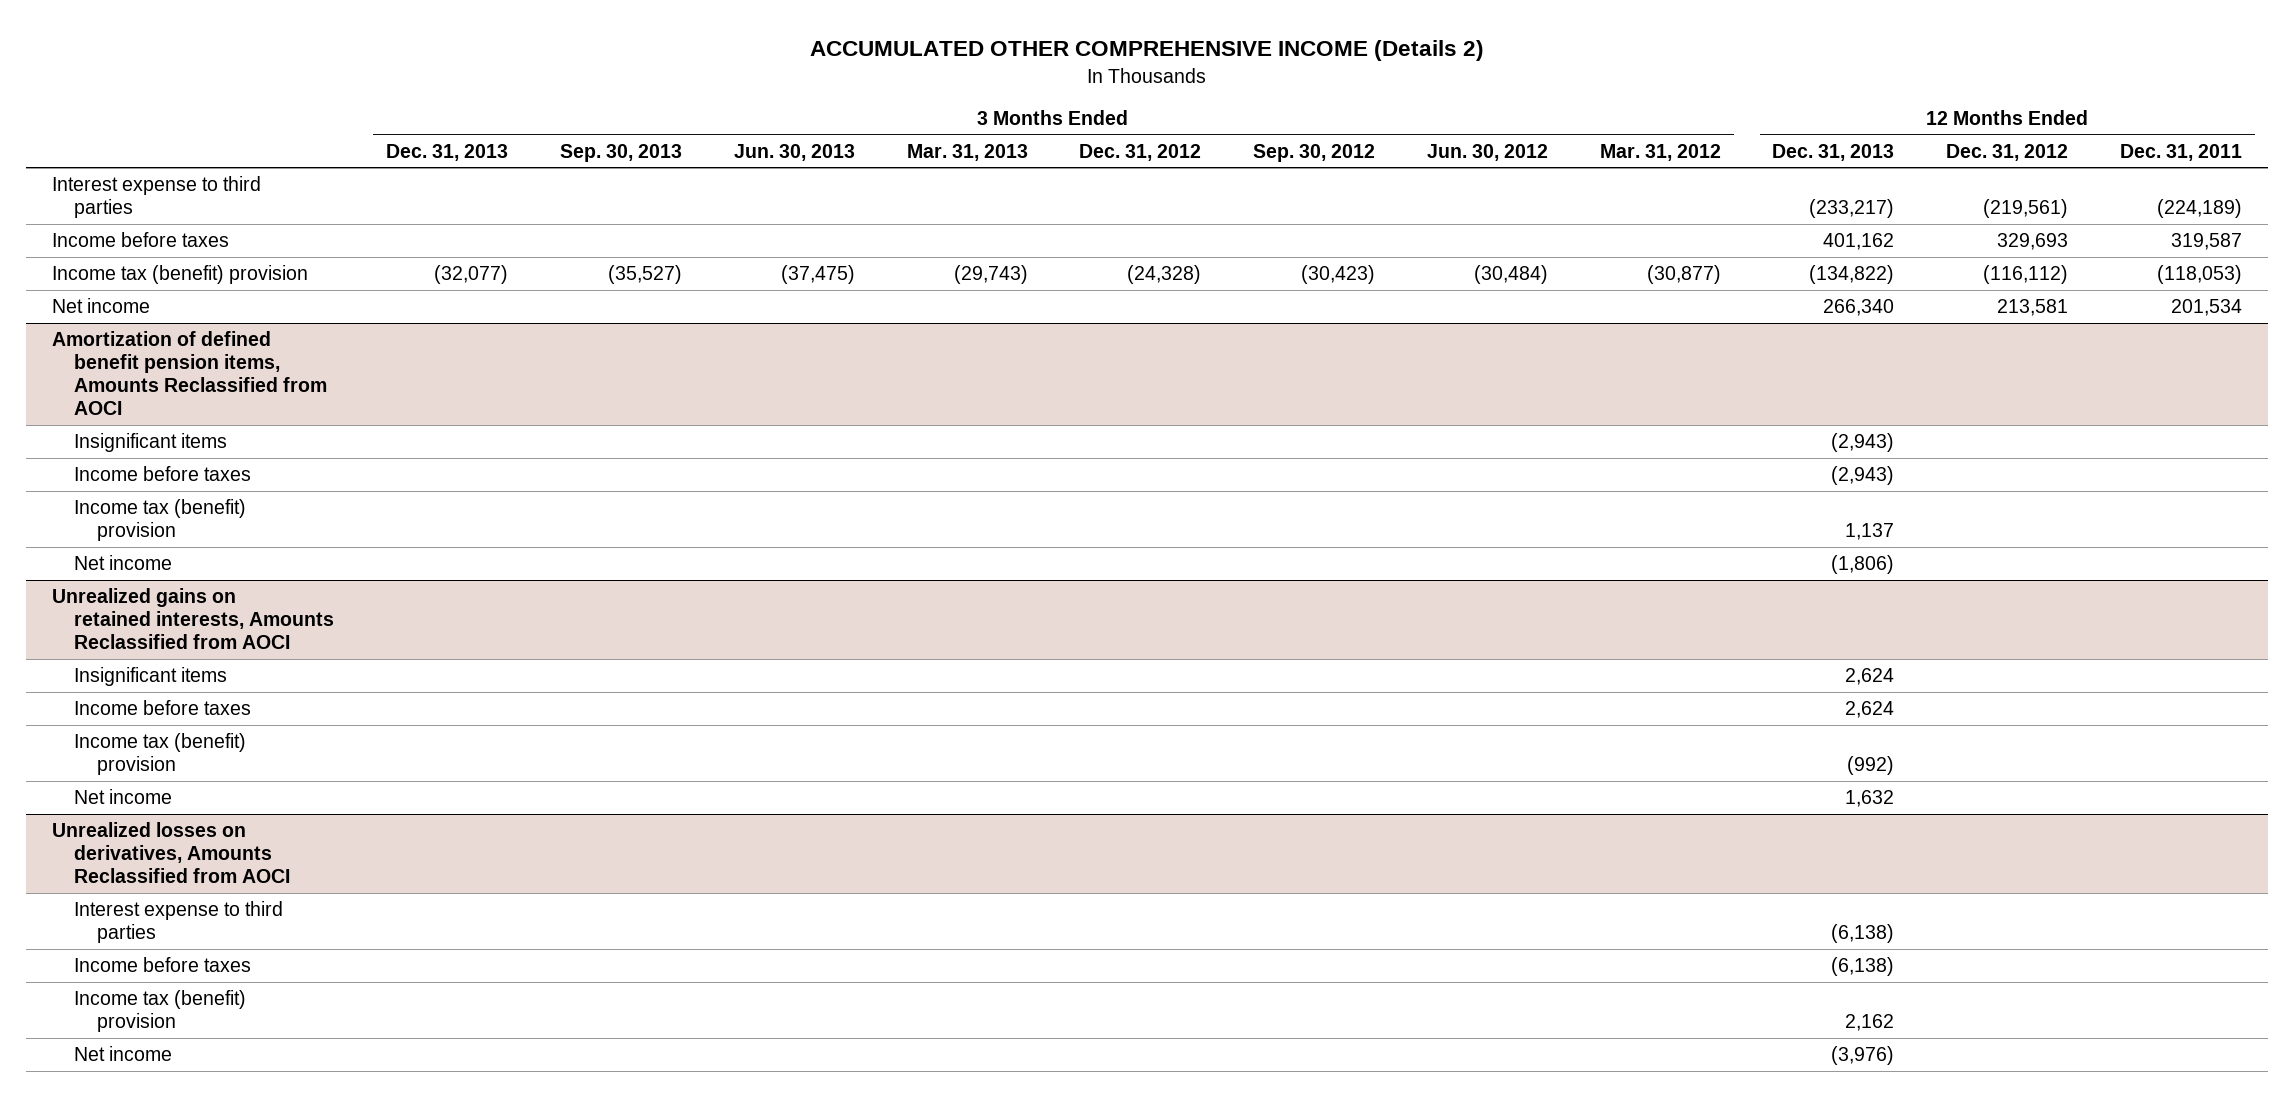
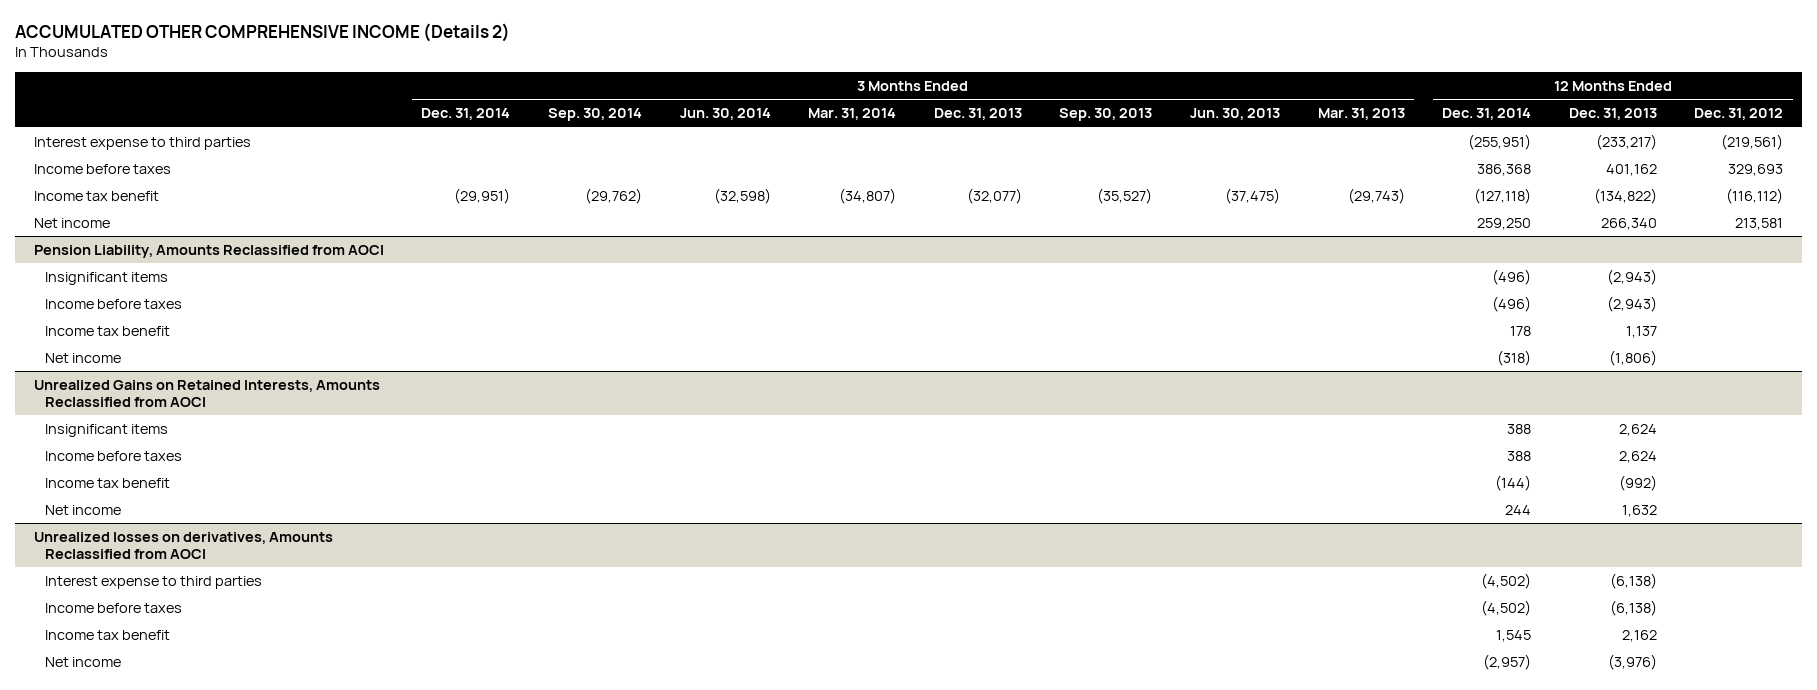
- | 3 Months Ended Dec. 31, 2013 | 3 Months Ended Sep. 30, 2013 | 3 Months Ended Jun. 30, 2013 | 3 Months Ended Mar. 31, 2013 | 3 Months Ended Dec. 31, 2012 | 3 Months Ended Sep. 30, 2012 | 3 Months Ended Jun. 30, 2012 | 3 Months Ended Mar. 31, 2012 | 12 Months Ended Dec. 31, 2013 | 12 Months Ended Dec. 31, 2012 | 12 Months Ended Dec. 31, 2011
+ | 3 Months Ended Dec. 31, 2014 | 3 Months Ended Sep. 30, 2014 | 3 Months Ended Jun. 30, 2014 | 3 Months Ended Mar. 31, 2014 | 3 Months Ended Dec. 31, 2013 | 3 Months Ended Sep. 30, 2013 | 3 Months Ended Jun. 30, 2013 | 3 Months Ended Mar. 31, 2013 | 12 Months Ended Dec. 31, 2014 | 12 Months Ended Dec. 31, 2013 | 12 Months Ended Dec. 31, 2012
- Income tax (benefit) provision | (32,077) | (35,527) | (37,475) | (29,743) | (24,328) | (30,423) | (30,484) | (30,877) | (134,822) | (116,112) | (118,053)
+ Income tax benefit | (29,951) | (29,762) | (32,598) | (34,807) | (32,077) | (35,527) | (37,475) | (29,743) | (127,118) | (134,822) | (116,112)
- Amortization of defined benefit pension items, Amounts Reclassified from AOCI
+ Pension Liability, Amounts Reclassified from AOCI
- Income tax (benefit) provision | | | | | | | | | 1,137 | |
+ Income tax benefit | | | | | | | | | 178 | 1,137 |
- Unrealized gains on retained interests, Amounts Reclassified from AOCI
+ Unrealized Gains on Retained Interests, Amounts Reclassified from AOCI
- Income tax (benefit) provision | | | | | | | | | (992) | |
+ Income tax benefit | | | | | | | | | (144) | (992) |
@ Unrealized losses on derivatives, Amounts Reclassified from AOCI
- Income tax (benefit) provision | | | | | | | | | 2,162 | |
+ Income tax benefit | | | | | | | | | 1,545 | 2,162 |

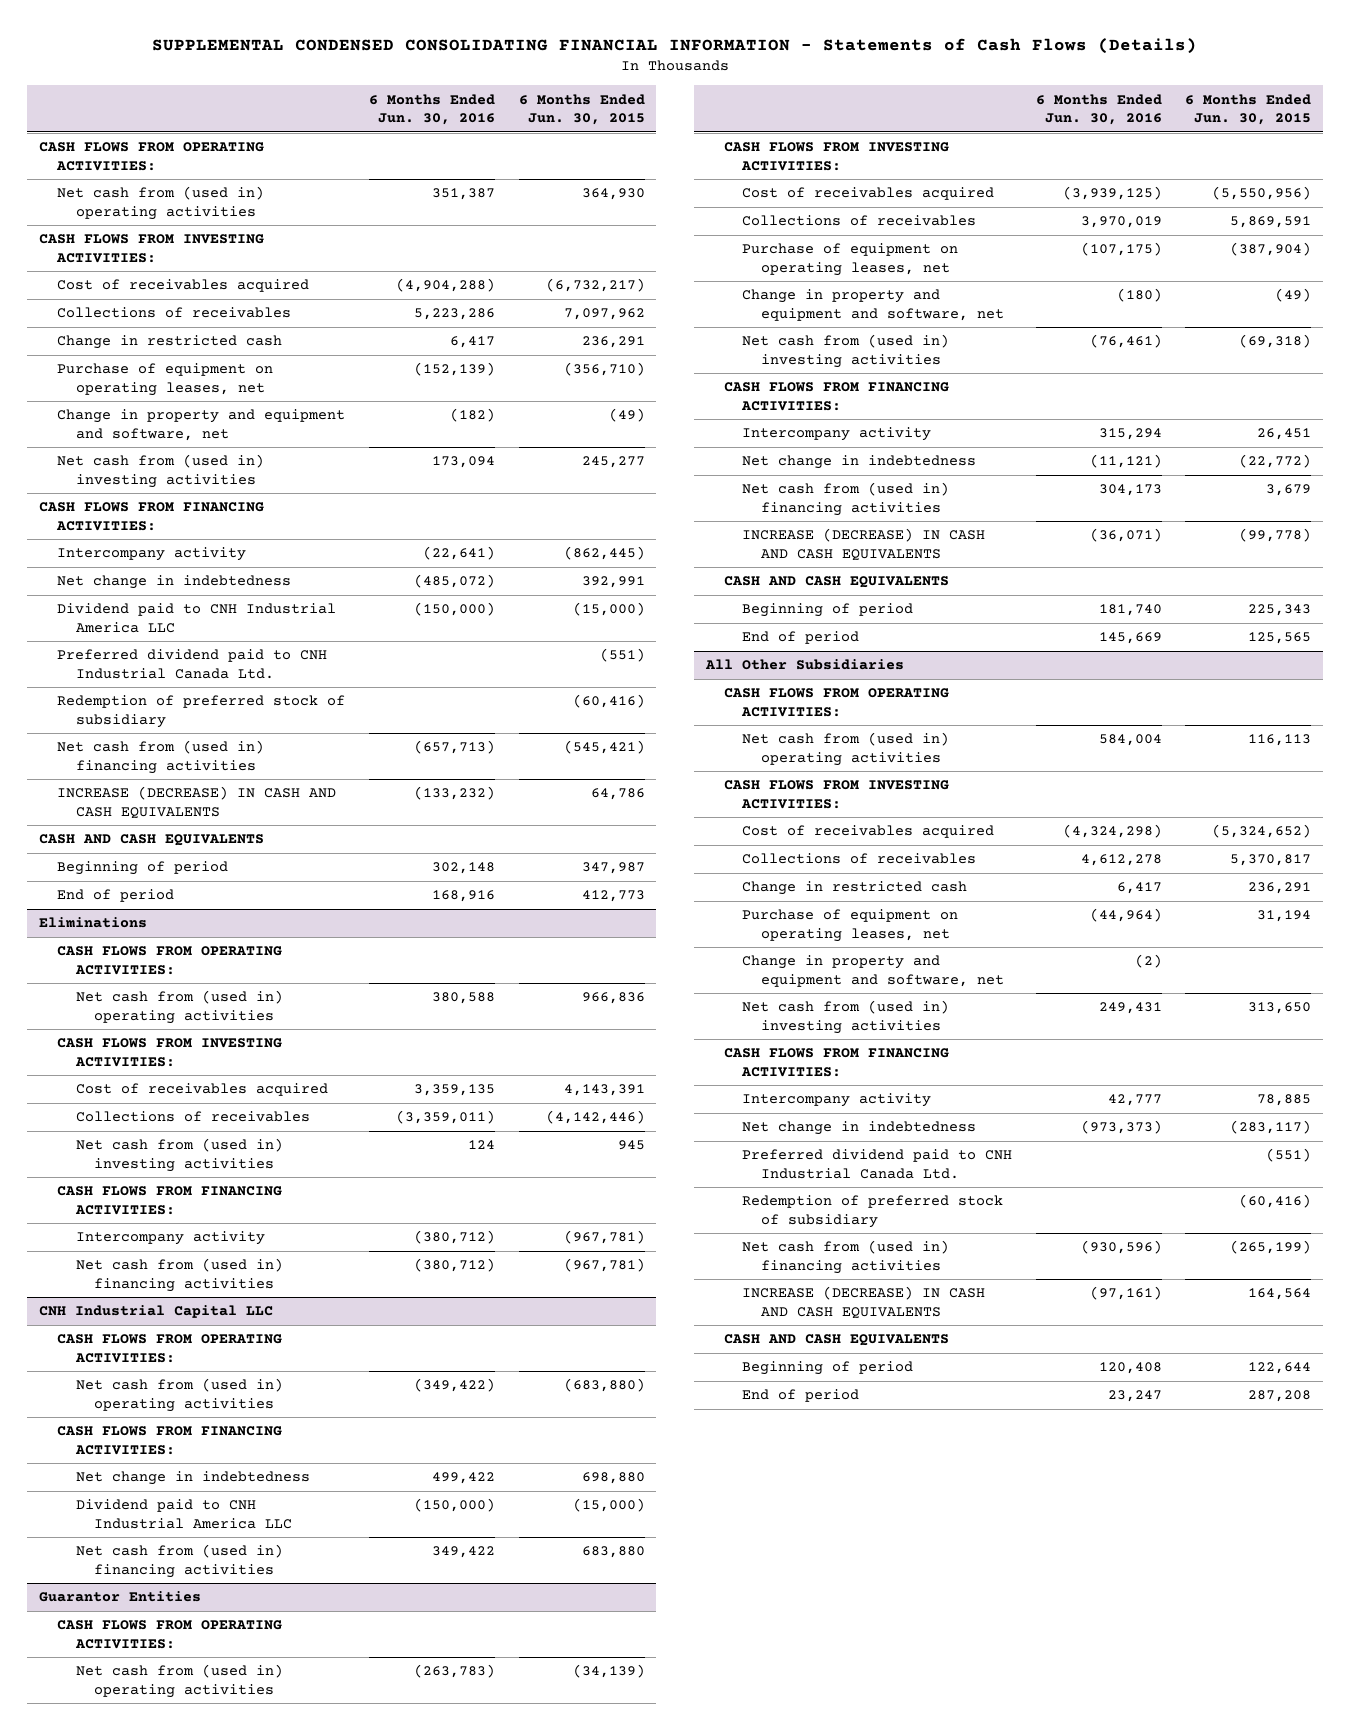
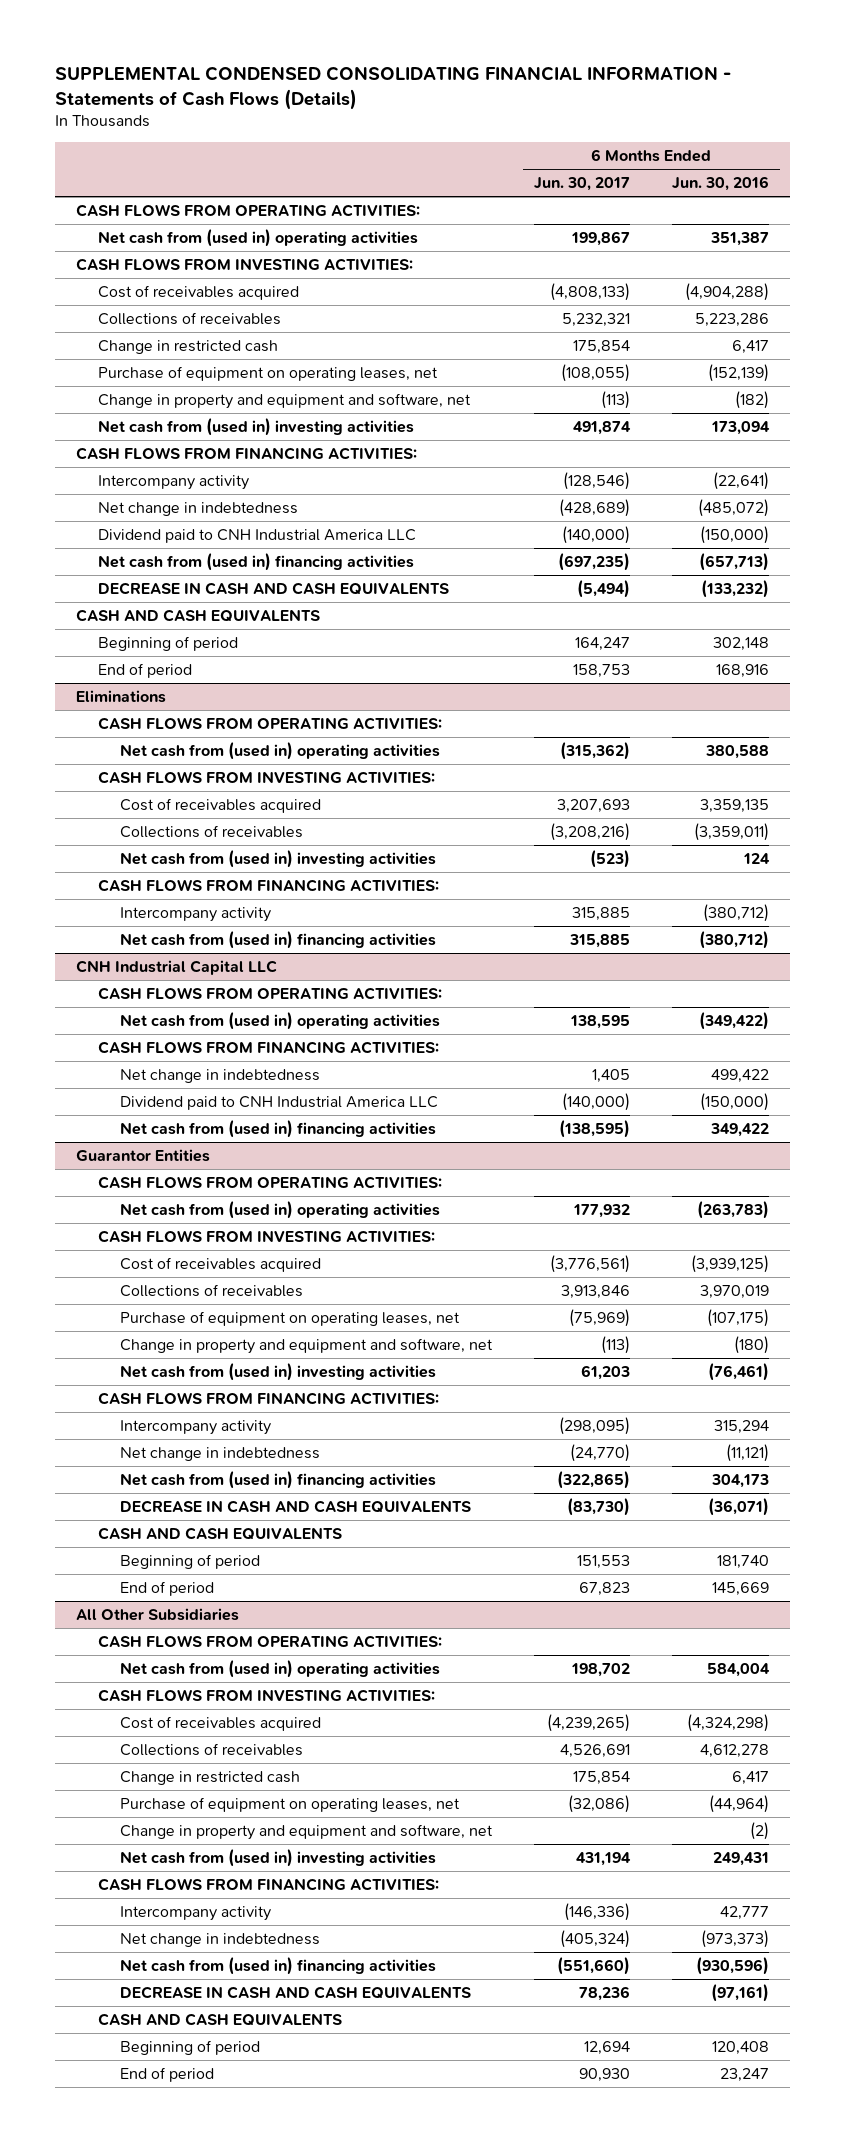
- | 6 Months Ended Jun. 30, 2016 | 6 Months Ended Jun. 30, 2015
+ | 6 Months Ended Jun. 30, 2017 | 6 Months Ended Jun. 30, 2016
- Preferred dividend paid to CNH Industrial Canada Ltd. | | (551)
- Redemption of preferred stock of subsidiary | | (60,416)
- INCREASE (DECREASE) IN CASH AND CASH EQUIVALENTS | (133,232) | 64,786
+ DECREASE IN CASH AND CASH EQUIVALENTS | (5,494) | (133,232)
@ Guarantor Entities
- INCREASE (DECREASE) IN CASH AND CASH EQUIVALENTS | (36,071) | (99,778)
+ DECREASE IN CASH AND CASH EQUIVALENTS | (83,730) | (36,071)
@ All Other Subsidiaries
- Preferred dividend paid to CNH Industrial Canada Ltd. | | (551)
- Redemption of preferred stock of subsidiary | | (60,416)
- INCREASE (DECREASE) IN CASH AND CASH EQUIVALENTS | (97,161) | 164,564
+ DECREASE IN CASH AND CASH EQUIVALENTS | 78,236 | (97,161)

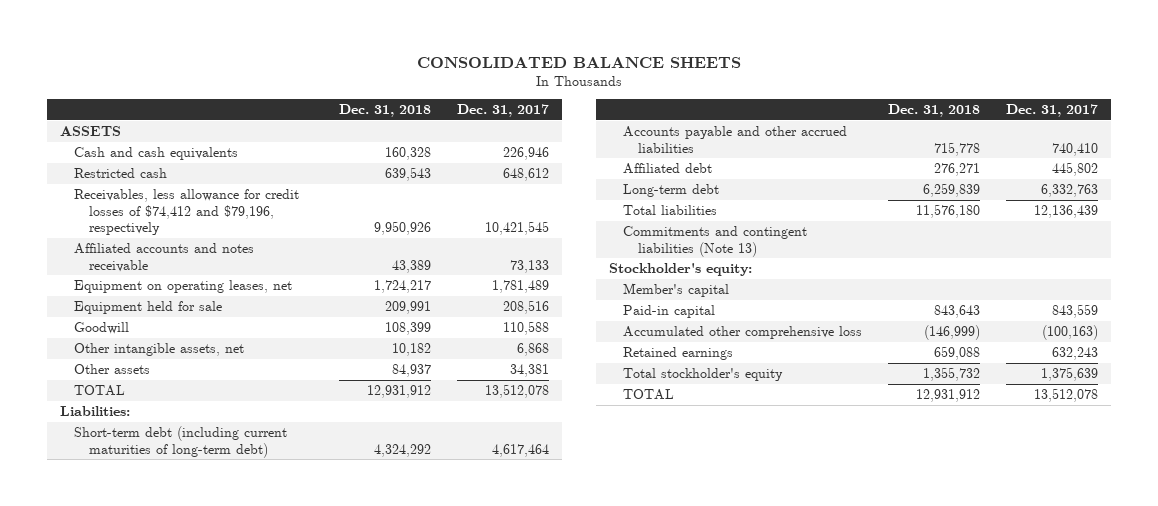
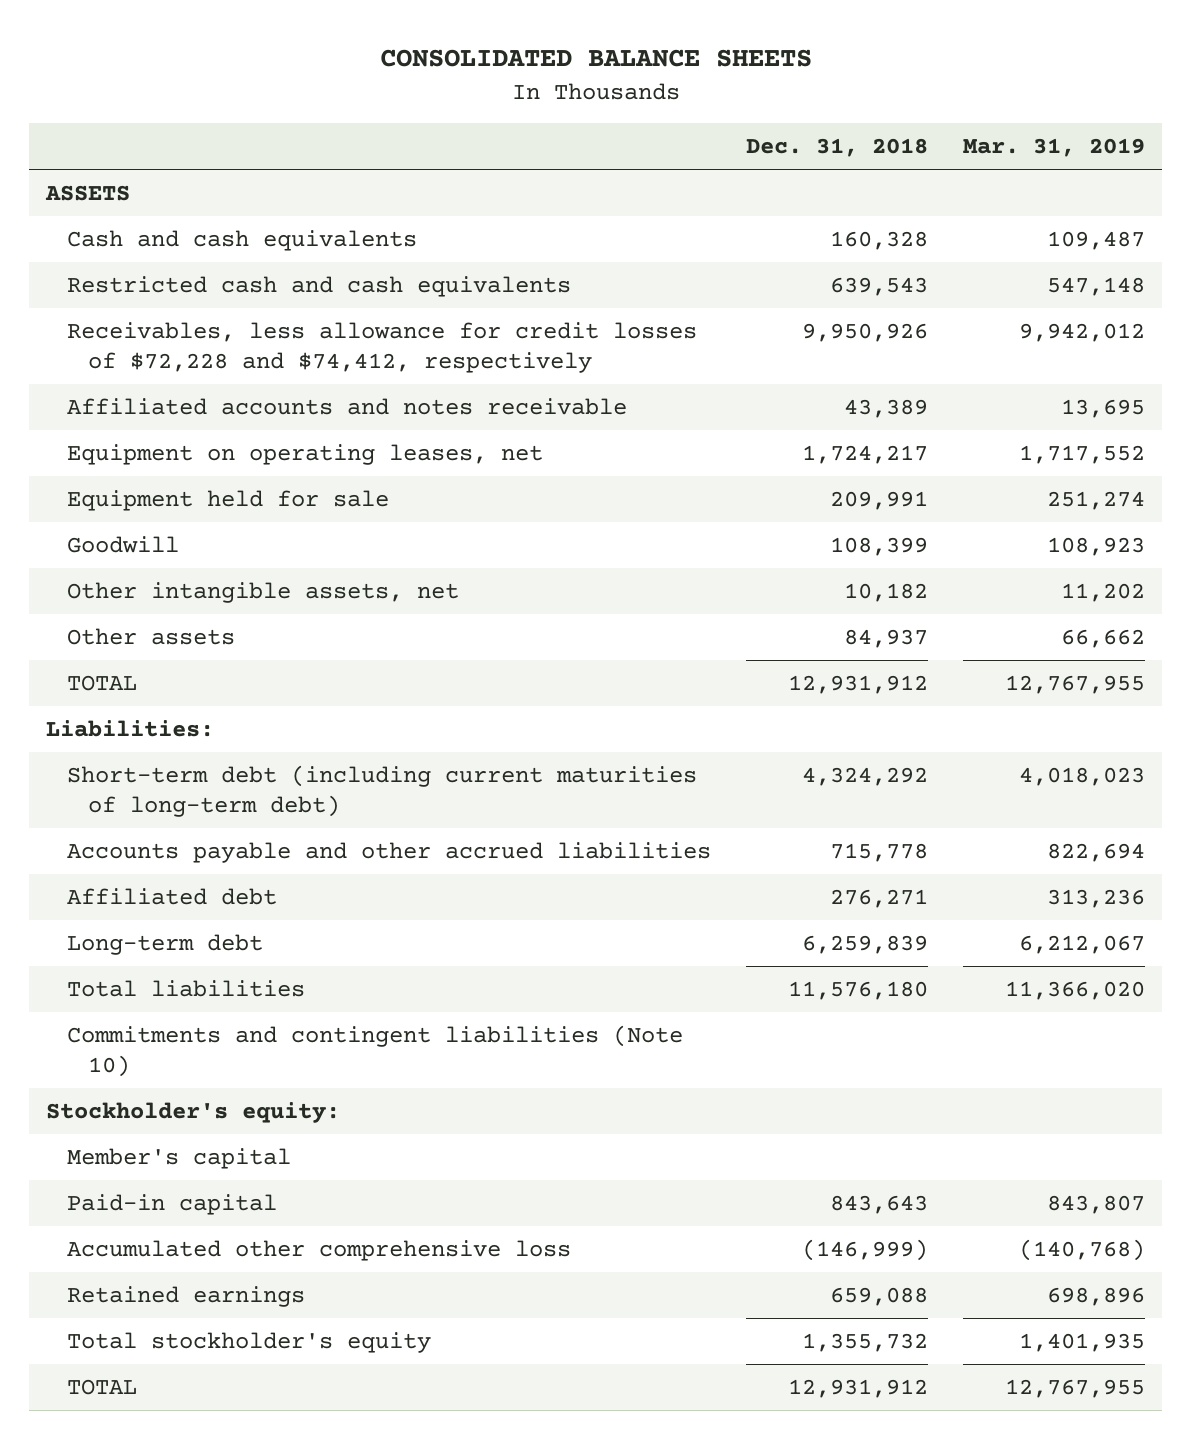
- | Dec. 31, 2018 | Dec. 31, 2017
+ | Dec. 31, 2018 | Mar. 31, 2019
- Restricted cash | 639,543 | 648,612
- Receivables, less allowance for credit losses of $74,412 and $79,196, respectively | 9,950,926 | 10,421,545
+ Restricted cash and cash equivalents | 639,543 | 547,148
+ Receivables, less allowance for credit losses of $72,228 and $74,412, respectively | 9,950,926 | 9,942,012
- Commitments and contingent liabilities (Note 13)
+ Commitments and contingent liabilities (Note 10)

